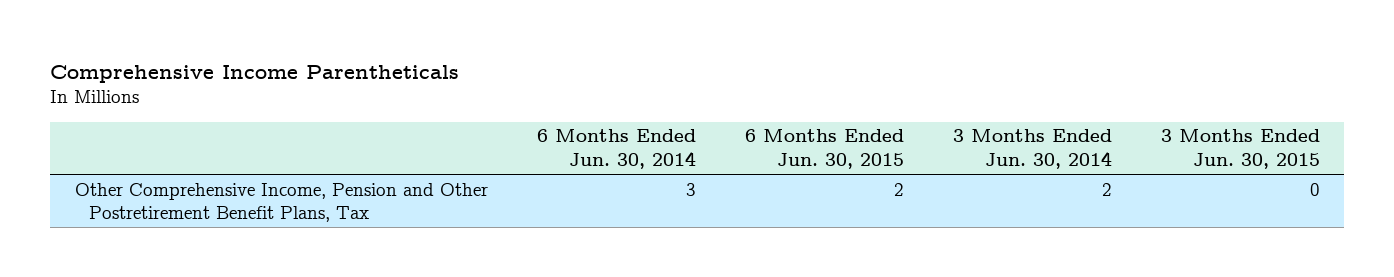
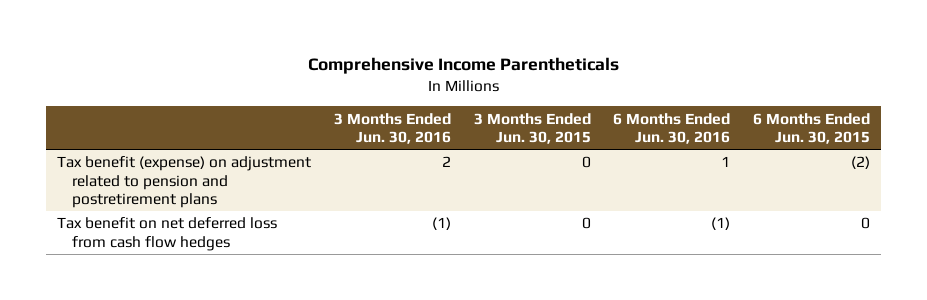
- | 6 Months Ended Jun. 30, 2014 | 6 Months Ended Jun. 30, 2015 | 3 Months Ended Jun. 30, 2014 | 3 Months Ended Jun. 30, 2015
+ | 3 Months Ended Jun. 30, 2016 | 3 Months Ended Jun. 30, 2015 | 6 Months Ended Jun. 30, 2016 | 6 Months Ended Jun. 30, 2015
- Other Comprehensive Income, Pension and Other Postretirement Benefit Plans, Tax | 3 | 2 | 2 | 0
+ Tax benefit (expense) on adjustment related to pension and postretirement plans | 2 | 0 | 1 | (2)
+ Tax benefit on net deferred loss from cash flow hedges | (1) | 0 | (1) | 0

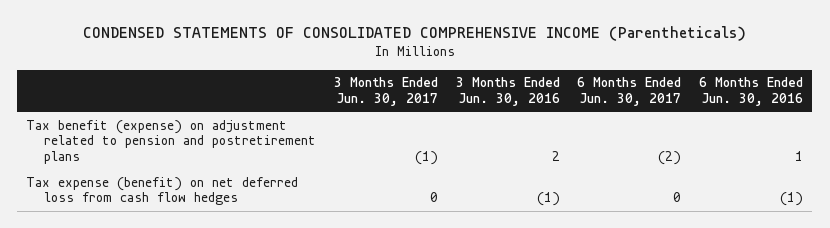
- Comprehensive Income Parentheticals
+ CONDENSED STATEMENTS OF CONSOLIDATED COMPREHENSIVE INCOME (Parentheticals)
- | 3 Months Ended Jun. 30, 2016 | 3 Months Ended Jun. 30, 2015 | 6 Months Ended Jun. 30, 2016 | 6 Months Ended Jun. 30, 2015
+ | 3 Months Ended Jun. 30, 2017 | 3 Months Ended Jun. 30, 2016 | 6 Months Ended Jun. 30, 2017 | 6 Months Ended Jun. 30, 2016
- Tax benefit on net deferred loss from cash flow hedges | (1) | 0 | (1) | 0
+ Tax expense (benefit) on net deferred loss from cash flow hedges | 0 | (1) | 0 | (1)

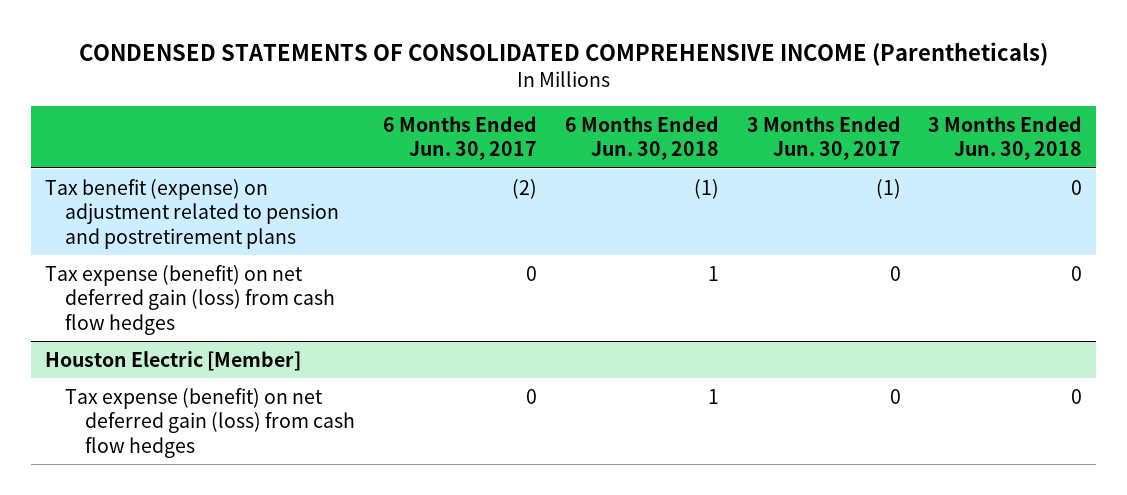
- | 3 Months Ended Jun. 30, 2017 | 3 Months Ended Jun. 30, 2016 | 6 Months Ended Jun. 30, 2017 | 6 Months Ended Jun. 30, 2016
+ | 6 Months Ended Jun. 30, 2017 | 6 Months Ended Jun. 30, 2018 | 3 Months Ended Jun. 30, 2017 | 3 Months Ended Jun. 30, 2018
- Tax expense (benefit) on net deferred loss from cash flow hedges | 0 | (1) | 0 | (1)
+ Tax expense (benefit) on net deferred gain (loss) from cash flow hedges | 0 | 1 | 0 | 0
+ Houston Electric [Member]
+ Tax expense (benefit) on net deferred gain (loss) from cash flow hedges | 0 | 1 | 0 | 0

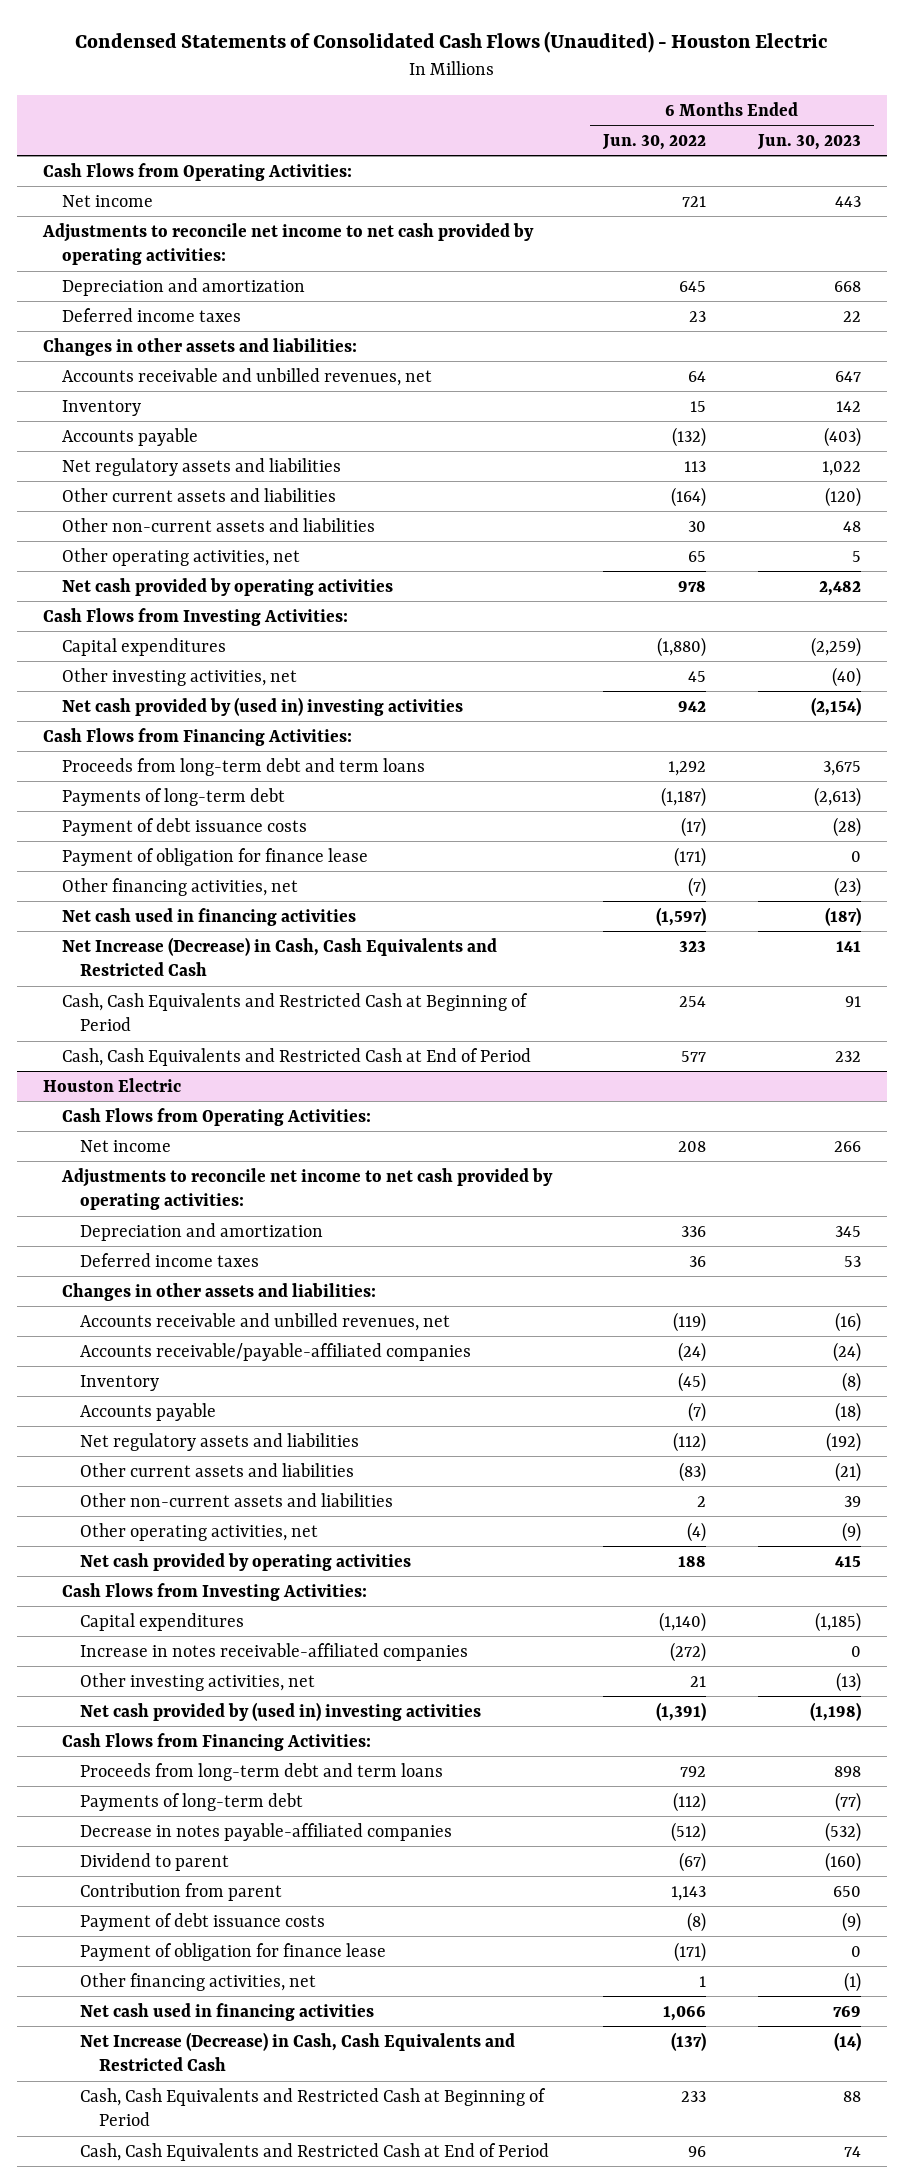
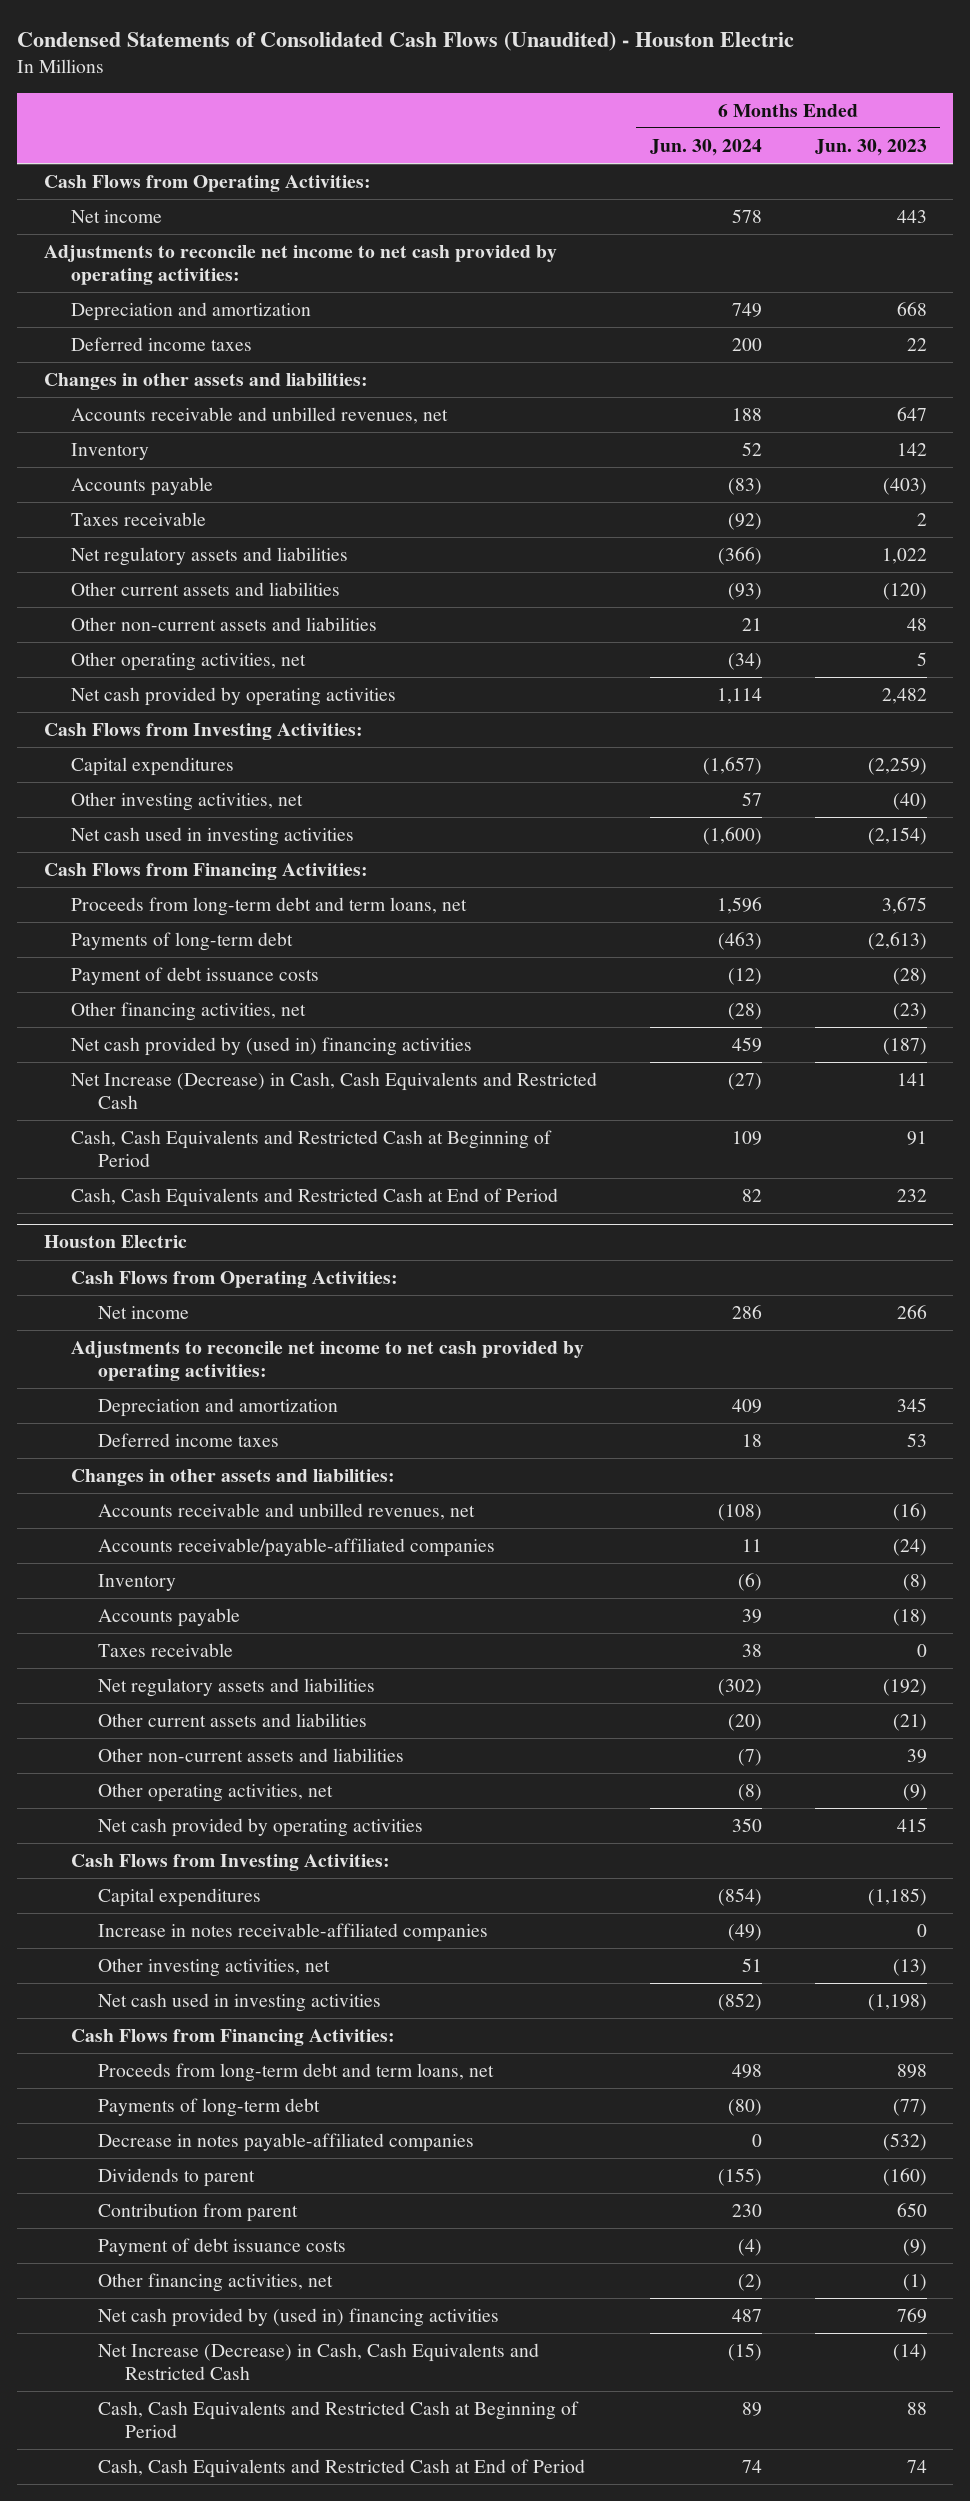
- | 6 Months Ended Jun. 30, 2022 | 6 Months Ended Jun. 30, 2023
+ | 6 Months Ended Jun. 30, 2024 | 6 Months Ended Jun. 30, 2023
+ Taxes receivable | (92) | 2
- Net cash provided by (used in) investing activities | 942 | (2,154)
+ Net cash used in investing activities | (1,600) | (2,154)
- Proceeds from long-term debt and term loans | 1,292 | 3,675
+ Proceeds from long-term debt and term loans, net | 1,596 | 3,675
- Payment of obligation for finance lease | (171) | 0
- Net cash used in financing activities | (1,597) | (187)
+ Net cash provided by (used in) financing activities | 459 | (187)
@ Houston Electric
+ Taxes receivable | 38 | 0
- Net cash provided by (used in) investing activities | (1,391) | (1,198)
+ Net cash used in investing activities | (852) | (1,198)
- Proceeds from long-term debt and term loans | 792 | 898
+ Proceeds from long-term debt and term loans, net | 498 | 898
- Dividend to parent | (67) | (160)
+ Dividends to parent | (155) | (160)
- Payment of obligation for finance lease | (171) | 0
- Net cash used in financing activities | 1,066 | 769
+ Net cash provided by (used in) financing activities | 487 | 769

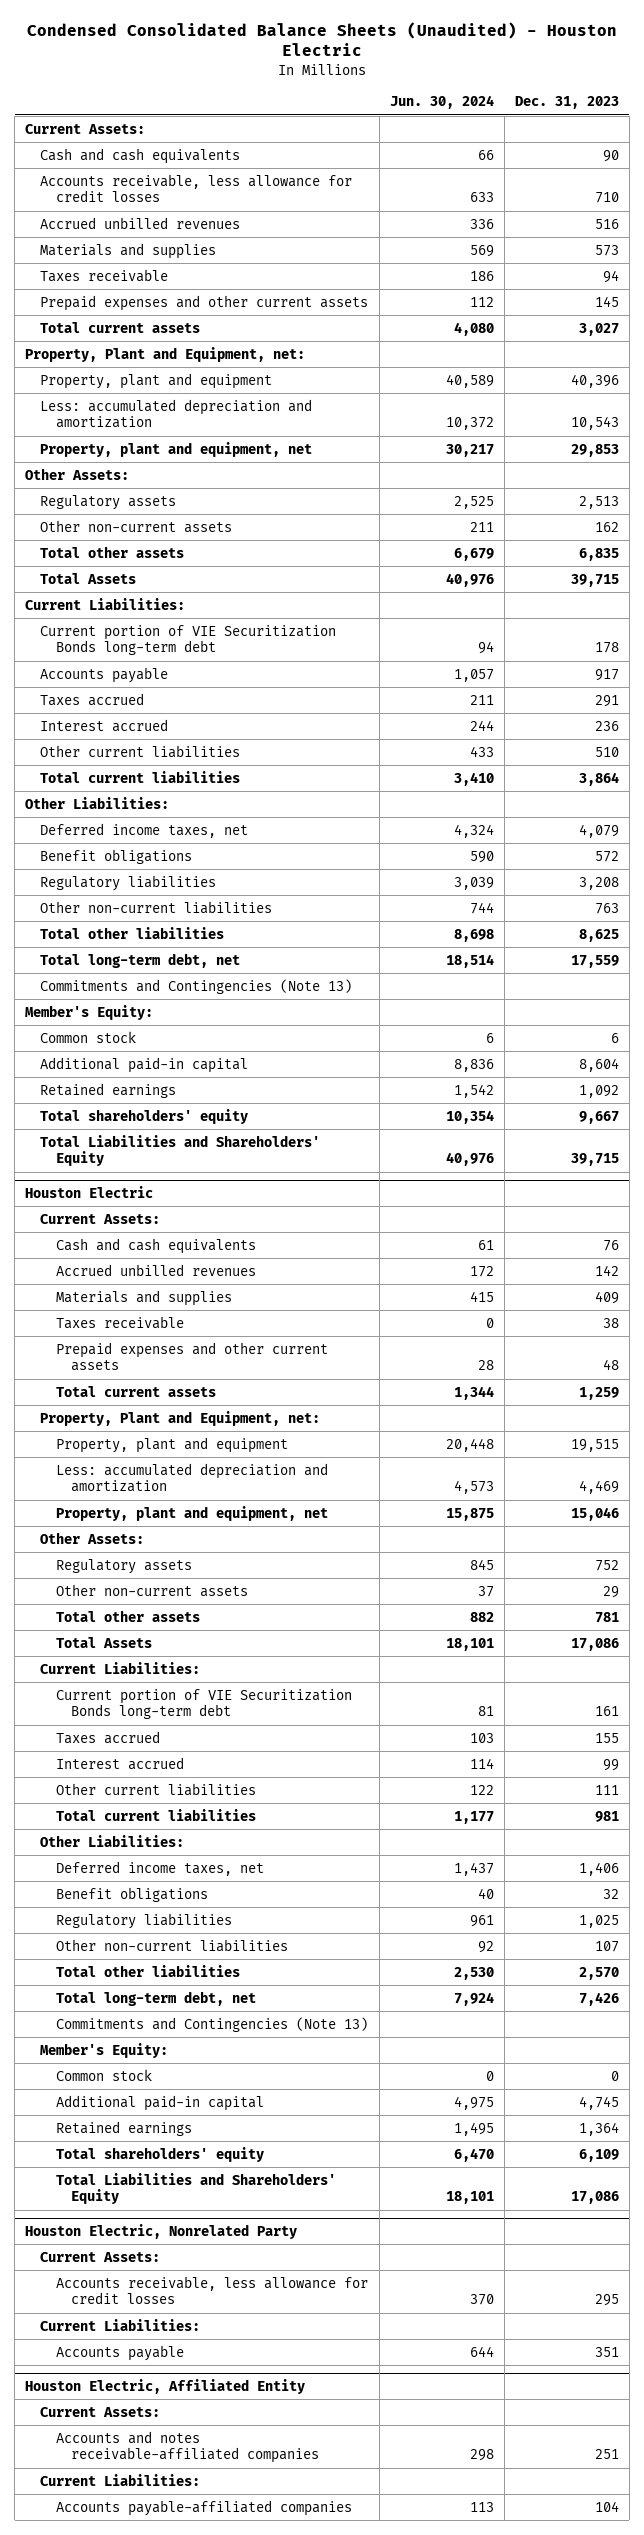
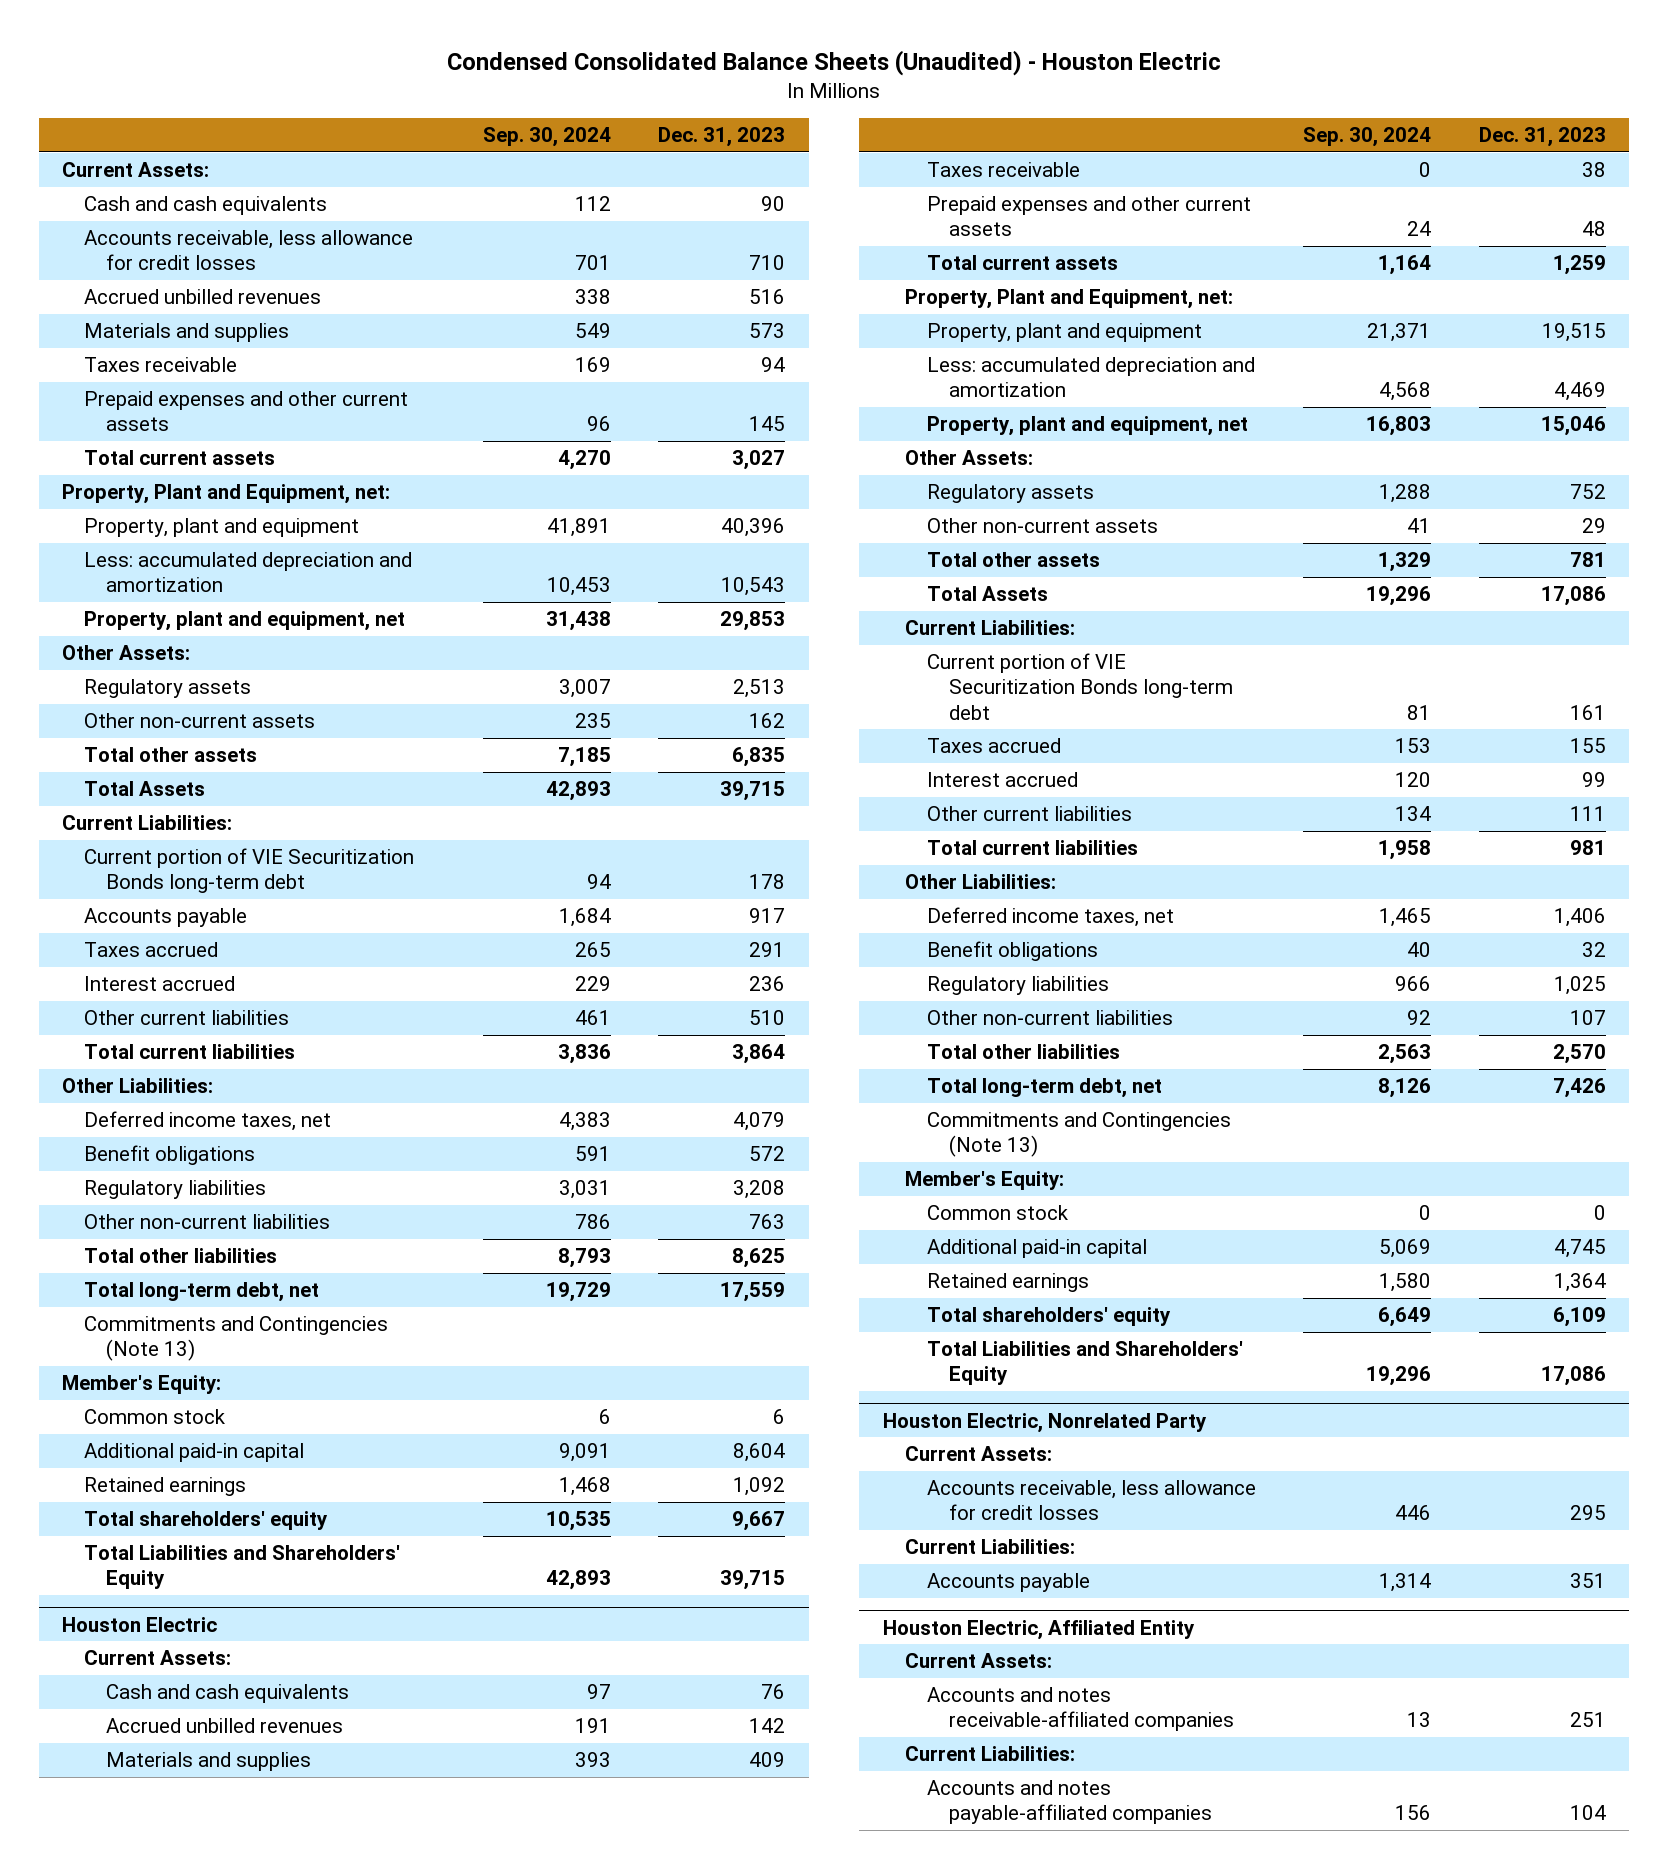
- | Jun. 30, 2024 | Dec. 31, 2023
+ | Sep. 30, 2024 | Dec. 31, 2023
@ Houston Electric, Affiliated Entity
- Accounts payable-affiliated companies | 113 | 104
+ Accounts and notes payable-affiliated companies | 156 | 104

